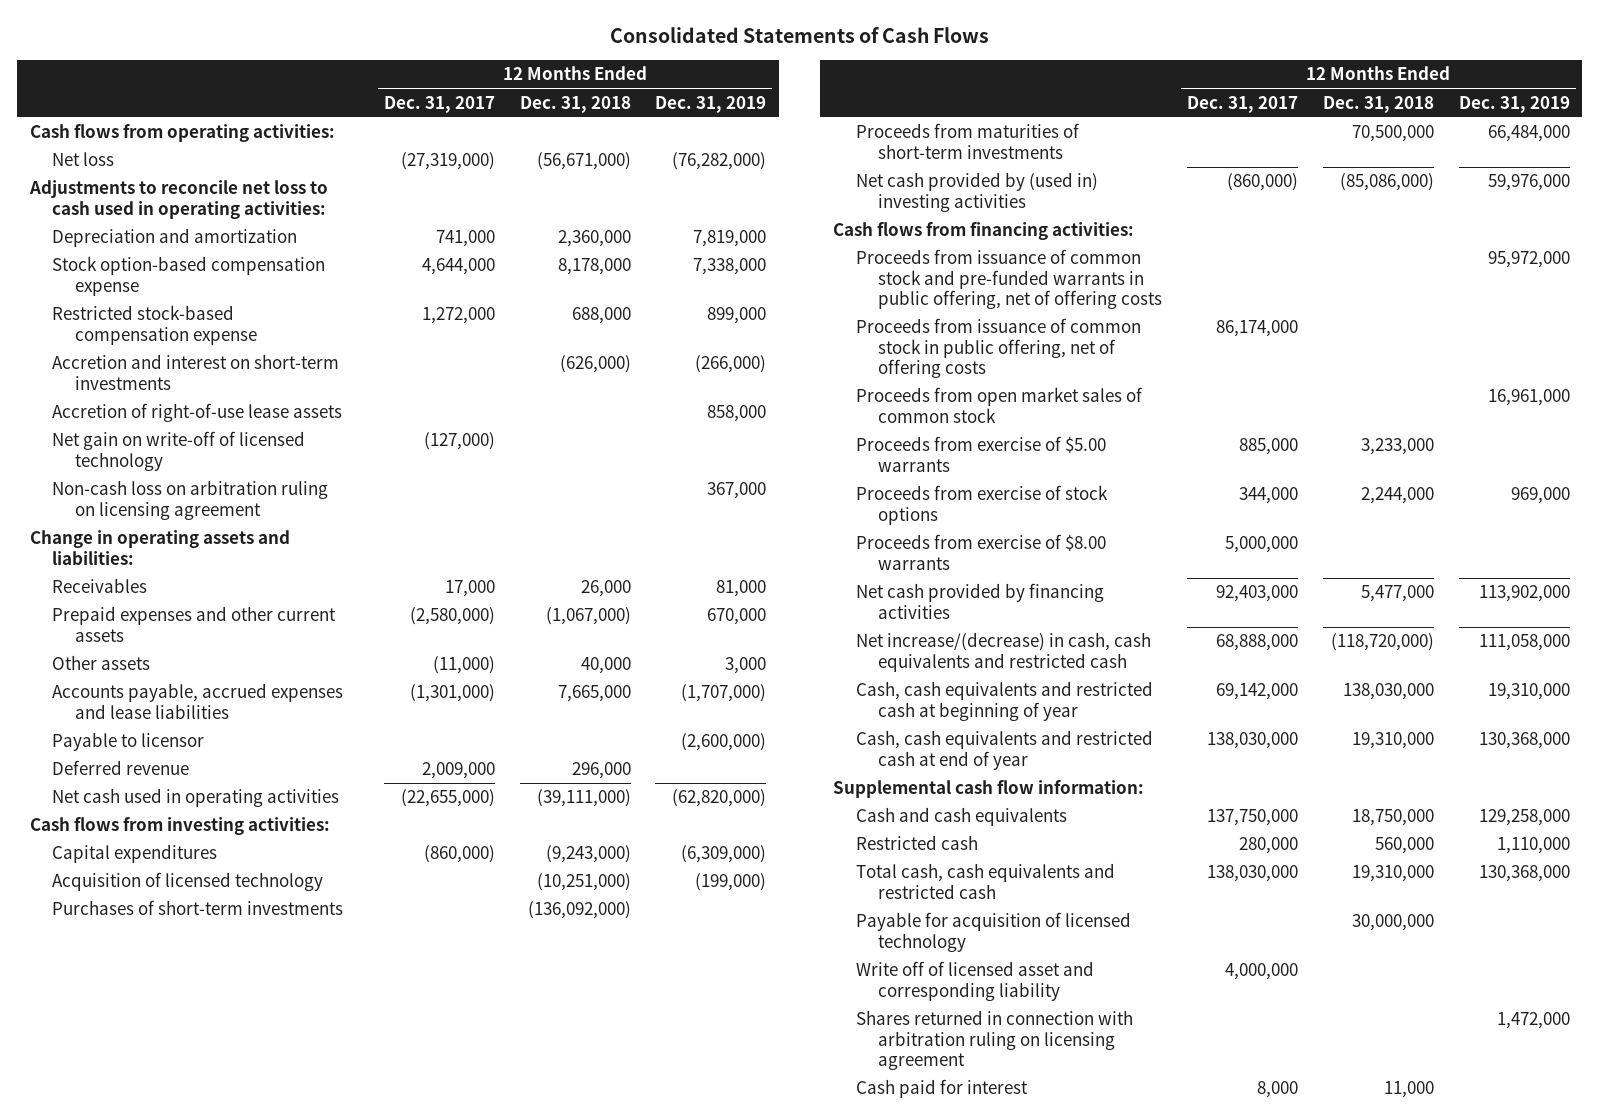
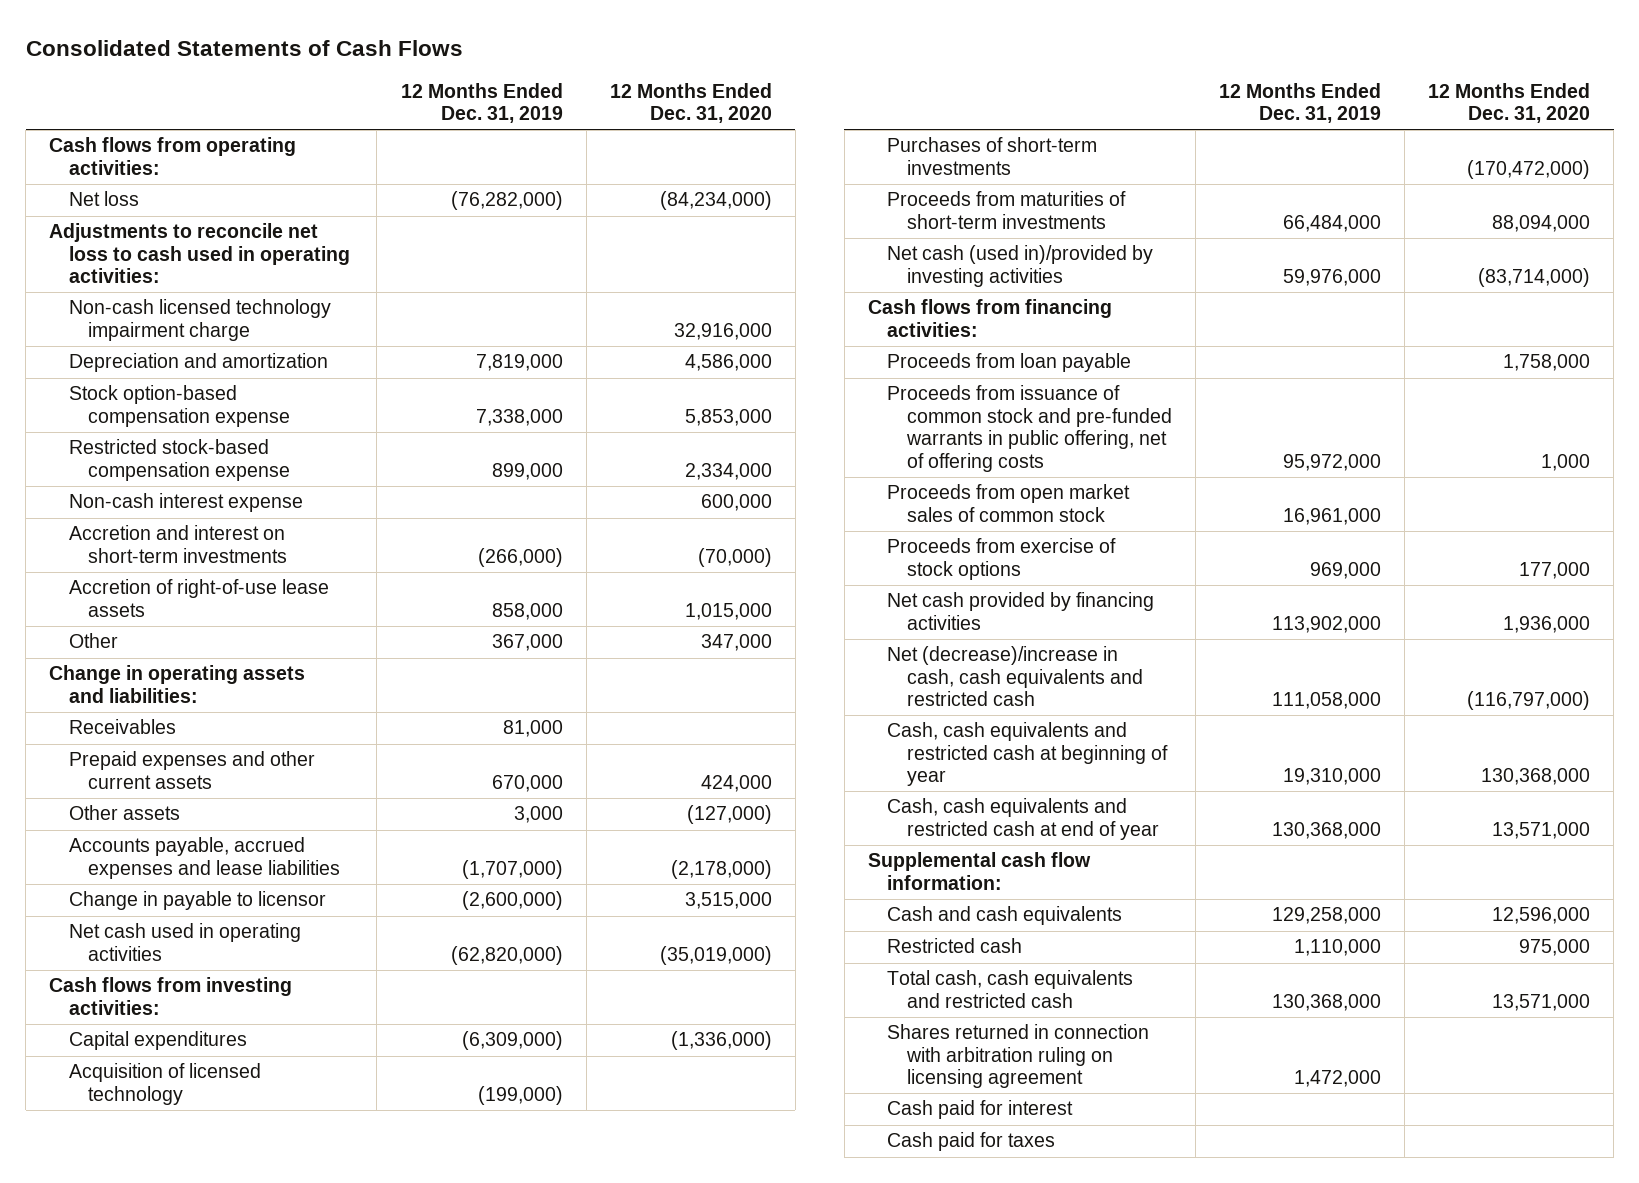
- | 12 Months Ended Dec. 31, 2017 | 12 Months Ended Dec. 31, 2018 | 12 Months Ended Dec. 31, 2019
+ | 12 Months Ended Dec. 31, 2019 | 12 Months Ended Dec. 31, 2020
+ Non-cash licensed technology impairment charge | | 32,916,000
+ Non-cash interest expense | | 600,000
- Net gain on write-off of licensed technology | (127,000) | |
- Non-cash loss on arbitration ruling on licensing agreement | | | 367,000
+ Other | 367,000 | 347,000
- Payable to licensor | | | (2,600,000)
- Deferred revenue | 2,009,000 | 296,000 |
+ Change in payable to licensor | (2,600,000) | 3,515,000
- Net cash provided by (used in) investing activities | (860,000) | (85,086,000) | 59,976,000
+ Net cash (used in)/provided by investing activities | 59,976,000 | (83,714,000)
+ Proceeds from loan payable | | 1,758,000
- Proceeds from issuance of common stock in public offering, net of offering costs | 86,174,000 | |
- Proceeds from exercise of $5.00 warrants | 885,000 | 3,233,000 |
- Proceeds from exercise of $8.00 warrants | 5,000,000 | |
- Net increase/(decrease) in cash, cash equivalents and restricted cash | 68,888,000 | (118,720,000) | 111,058,000
+ Net (decrease)/increase in cash, cash equivalents and restricted cash | 111,058,000 | (116,797,000)
- Payable for acquisition of licensed technology | | 30,000,000 |
- Write off of licensed asset and corresponding liability | 4,000,000 | |
+ Cash paid for taxes

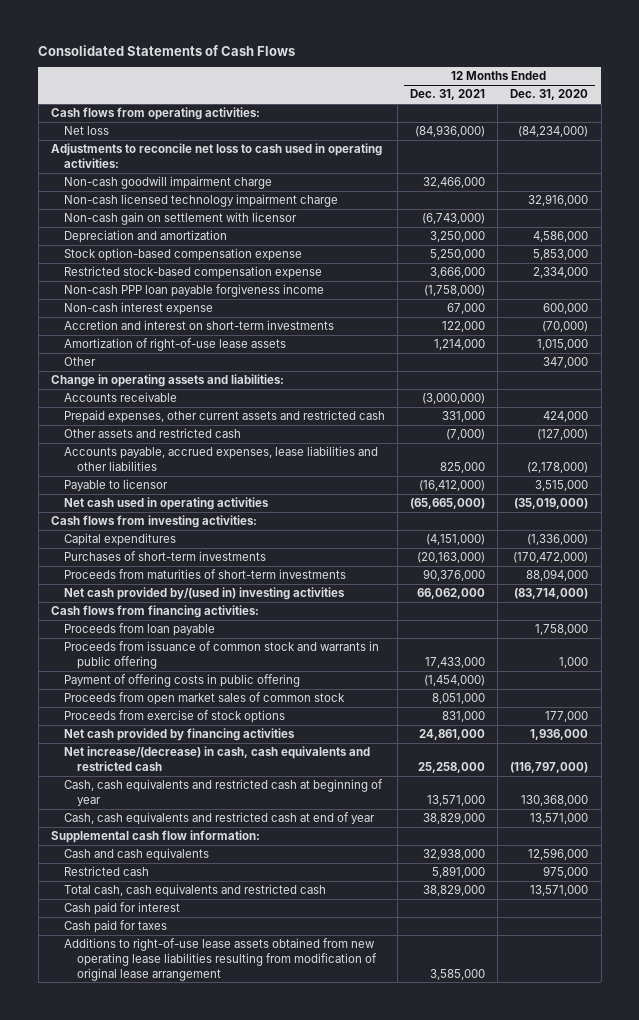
- | 12 Months Ended Dec. 31, 2019 | 12 Months Ended Dec. 31, 2020
+ | 12 Months Ended Dec. 31, 2021 | 12 Months Ended Dec. 31, 2020
+ Non-cash goodwill impairment charge | 32,466,000 |
+ Non-cash gain on settlement with licensor | (6,743,000) |
+ Non-cash PPP loan payable forgiveness income | (1,758,000) |
- Accretion of right-of-use lease assets | 858,000 | 1,015,000
+ Amortization of right-of-use lease assets | 1,214,000 | 1,015,000
- Receivables | 81,000 |
- Prepaid expenses and other current assets | 670,000 | 424,000
- Other assets | 3,000 | (127,000)
- Accounts payable, accrued expenses and lease liabilities | (1,707,000) | (2,178,000)
- Change in payable to licensor | (2,600,000) | 3,515,000
+ Accounts receivable | (3,000,000) |
+ Prepaid expenses, other current assets and restricted cash | 331,000 | 424,000
+ Other assets and restricted cash | (7,000) | (127,000)
+ Accounts payable, accrued expenses, lease liabilities and other liabilities | 825,000 | (2,178,000)
+ Payable to licensor | (16,412,000) | 3,515,000
- Acquisition of licensed technology | (199,000) |
- Net cash (used in)/provided by investing activities | 59,976,000 | (83,714,000)
+ Net cash provided by/(used in) investing activities | 66,062,000 | (83,714,000)
- Proceeds from issuance of common stock and pre-funded warrants in public offering, net of offering costs | 95,972,000 | 1,000
+ Proceeds from issuance of common stock and warrants in public offering | 17,433,000 | 1,000
+ Payment of offering costs in public offering | (1,454,000) |
- Net (decrease)/increase in cash, cash equivalents and restricted cash | 111,058,000 | (116,797,000)
+ Net increase/(decrease) in cash, cash equivalents and restricted cash | 25,258,000 | (116,797,000)
- Shares returned in connection with arbitration ruling on licensing agreement | 1,472,000 |
+ Additions to right-of-use lease assets obtained from new operating lease liabilities resulting from modification of original lease arrangement | 3,585,000 |

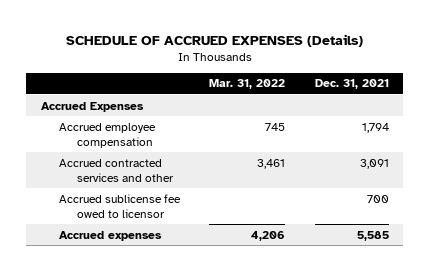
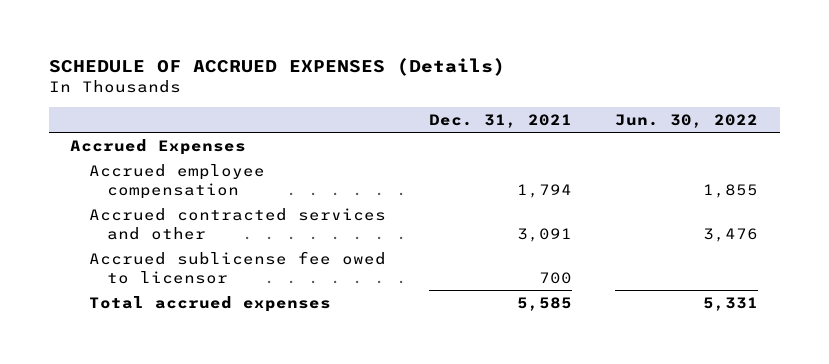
- | Mar. 31, 2022 | Dec. 31, 2021
+ | Dec. 31, 2021 | Jun. 30, 2022
- Accrued expenses | 4,206 | 5,585
+ Total accrued expenses | 5,585 | 5,331

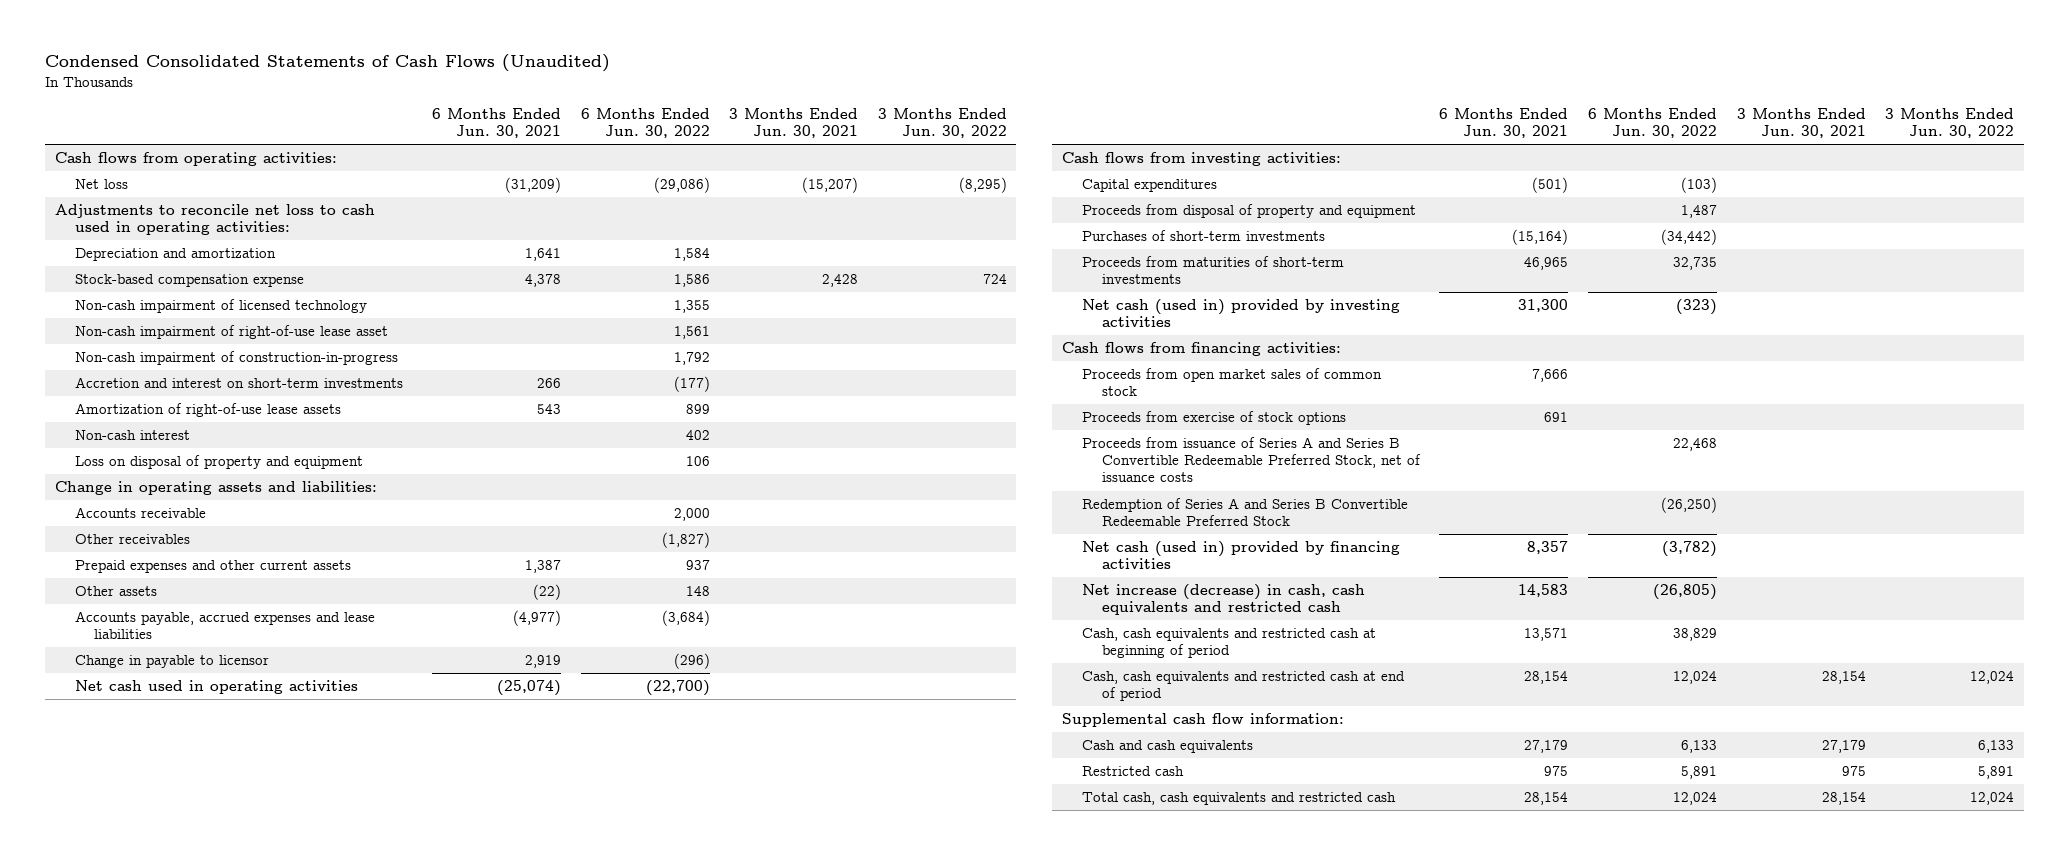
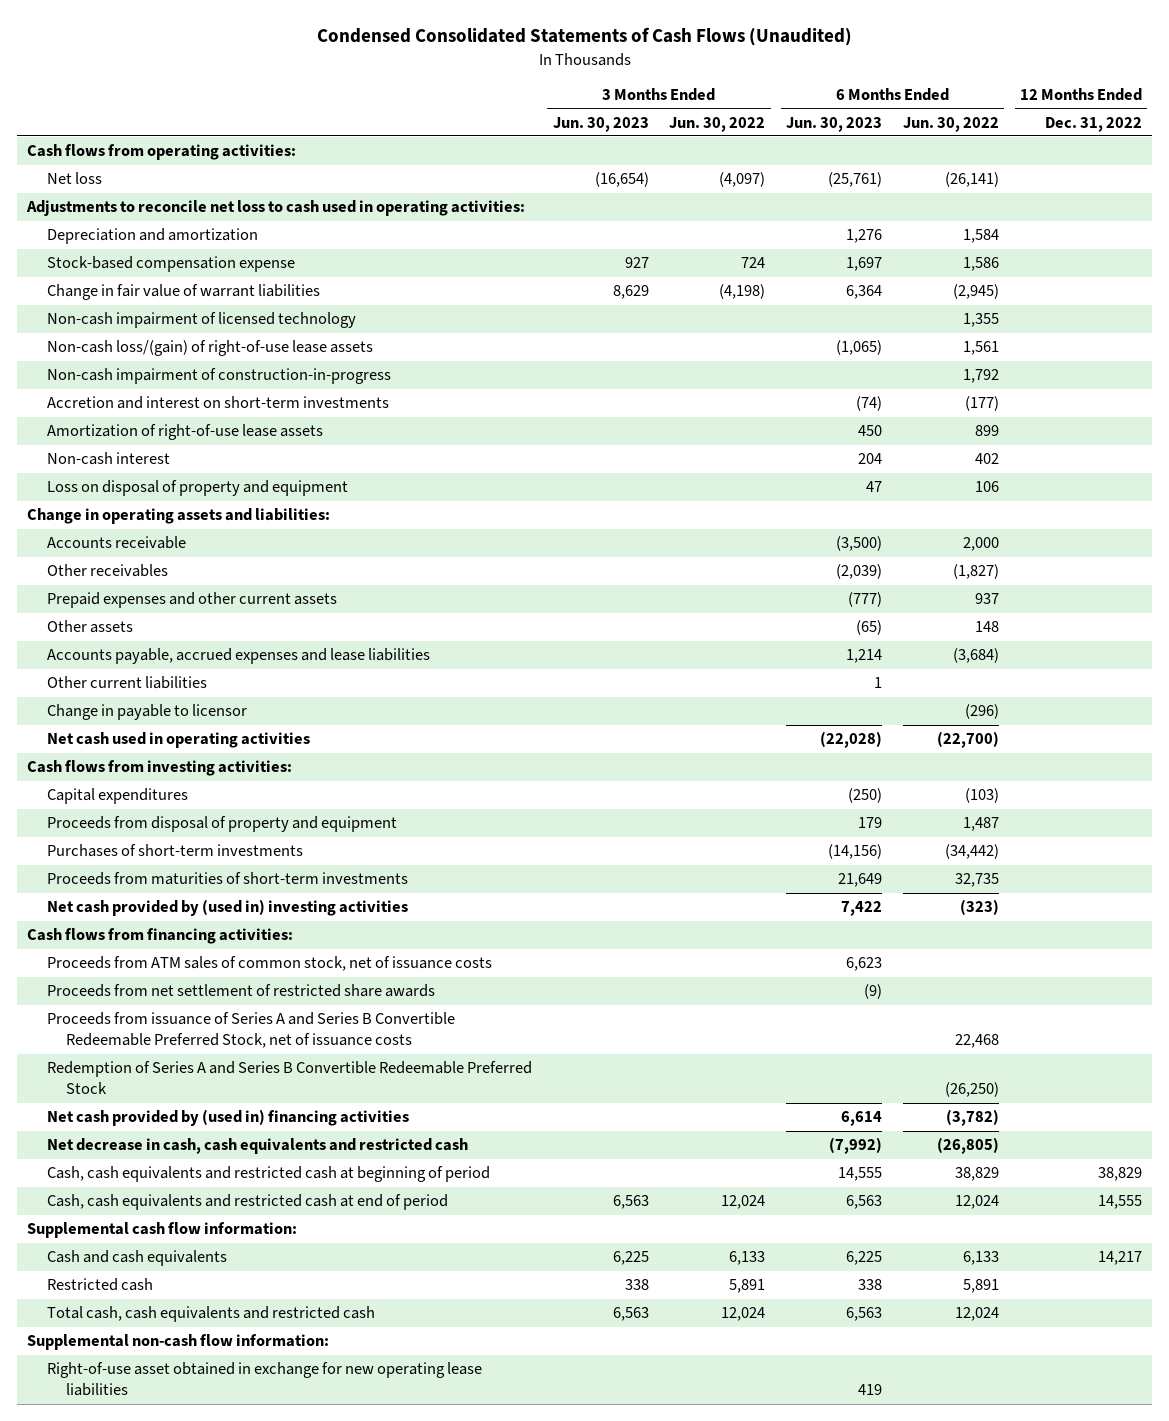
- | 6 Months Ended Jun. 30, 2021 | 6 Months Ended Jun. 30, 2022 | 3 Months Ended Jun. 30, 2021 | 3 Months Ended Jun. 30, 2022
+ | 3 Months Ended Jun. 30, 2023 | 3 Months Ended Jun. 30, 2022 | 6 Months Ended Jun. 30, 2023 | 6 Months Ended Jun. 30, 2022 | 12 Months Ended Dec. 31, 2022
- Net loss | (31,209) | (29,086) | (15,207) | (8,295)
+ Net loss | (16,654) | (4,097) | (25,761) | (26,141) |
+ Change in fair value of warrant liabilities | 8,629 | (4,198) | 6,364 | (2,945) |
- Non-cash impairment of right-of-use lease asset | | 1,561 | |
+ Non-cash loss/(gain) of right-of-use lease assets | | | (1,065) | 1,561 |
+ Other current liabilities | | | 1 | |
- Net cash (used in) provided by investing activities | 31,300 | (323) | |
+ Net cash provided by (used in) investing activities | | | 7,422 | (323) |
- Proceeds from open market sales of common stock | 7,666 | | |
- Proceeds from exercise of stock options | 691 | | |
+ Proceeds from ATM sales of common stock, net of issuance costs | | | 6,623 | |
+ Proceeds from net settlement of restricted share awards | | | (9) | |
- Net cash (used in) provided by financing activities | 8,357 | (3,782) | |
- Net increase (decrease) in cash, cash equivalents and restricted cash | 14,583 | (26,805) | |
+ Net cash provided by (used in) financing activities | | | 6,614 | (3,782) |
+ Net decrease in cash, cash equivalents and restricted cash | | | (7,992) | (26,805) |
+ Supplemental non-cash flow information:
+ Right-of-use asset obtained in exchange for new operating lease liabilities | | | 419 | |

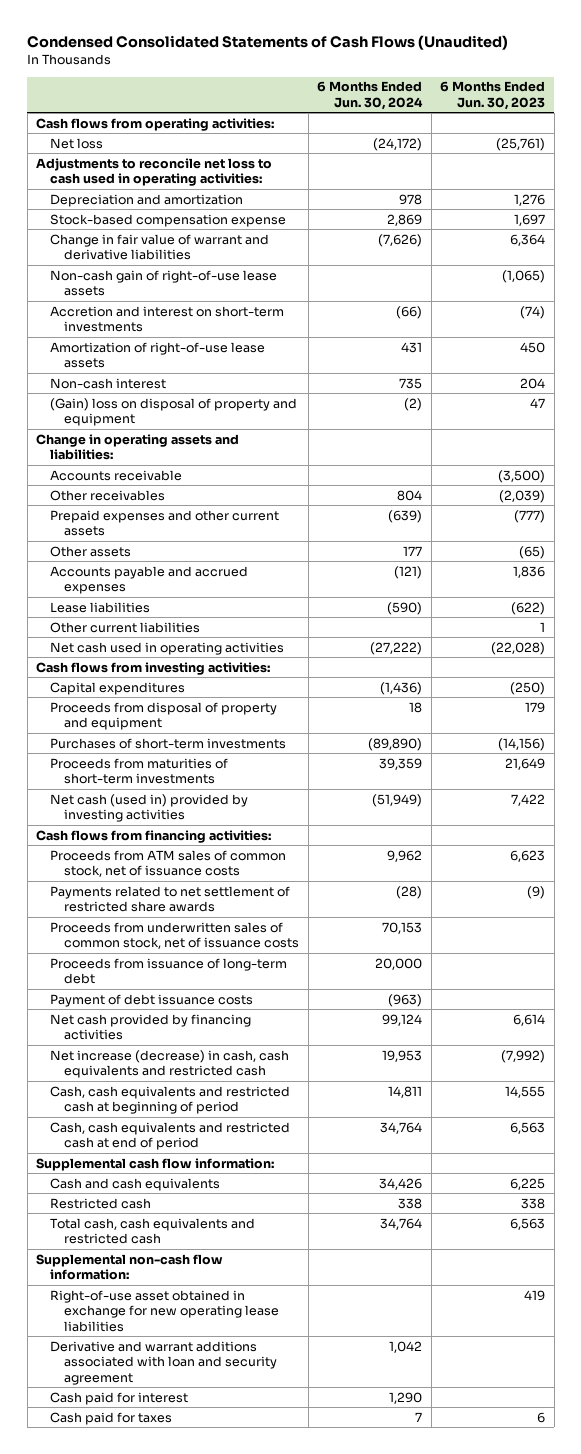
- | 3 Months Ended Jun. 30, 2023 | 3 Months Ended Jun. 30, 2022 | 6 Months Ended Jun. 30, 2023 | 6 Months Ended Jun. 30, 2022 | 12 Months Ended Dec. 31, 2022
+ | 6 Months Ended Jun. 30, 2024 | 6 Months Ended Jun. 30, 2023
- Change in fair value of warrant liabilities | 8,629 | (4,198) | 6,364 | (2,945) |
- Non-cash impairment of licensed technology | | | | 1,355 |
- Non-cash loss/(gain) of right-of-use lease assets | | | (1,065) | 1,561 |
- Non-cash impairment of construction-in-progress | | | | 1,792 |
+ Change in fair value of warrant and derivative liabilities | (7,626) | 6,364
+ Non-cash gain of right-of-use lease assets | | (1,065)
- Loss on disposal of property and equipment | | | 47 | 106 |
+ (Gain) loss on disposal of property and equipment | (2) | 47
- Accounts payable, accrued expenses and lease liabilities | | | 1,214 | (3,684) |
+ Accounts payable and accrued expenses | (121) | 1,836
+ Lease liabilities | (590) | (622)
- Change in payable to licensor | | | | (296) |
- Net cash provided by (used in) investing activities | | | 7,422 | (323) |
+ Net cash (used in) provided by investing activities | (51,949) | 7,422
- Proceeds from net settlement of restricted share awards | | | (9) | |
- Proceeds from issuance of Series A and Series B Convertible Redeemable Preferred Stock, net of issuance costs | | | | 22,468 |
- Redemption of Series A and Series B Convertible Redeemable Preferred Stock | | | | (26,250) |
- Net cash provided by (used in) financing activities | | | 6,614 | (3,782) |
- Net decrease in cash, cash equivalents and restricted cash | | | (7,992) | (26,805) |
+ Payments related to net settlement of restricted share awards | (28) | (9)
+ Proceeds from underwritten sales of common stock, net of issuance costs | 70,153 |
+ Proceeds from issuance of long-term debt | 20,000 |
+ Payment of debt issuance costs | (963) |
+ Net cash provided by financing activities | 99,124 | 6,614
+ Net increase (decrease) in cash, cash equivalents and restricted cash | 19,953 | (7,992)
+ Derivative and warrant additions associated with loan and security agreement | 1,042 |
+ Cash paid for interest | 1,290 |
+ Cash paid for taxes | 7 | 6

